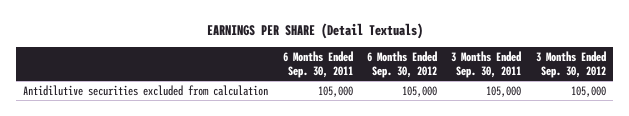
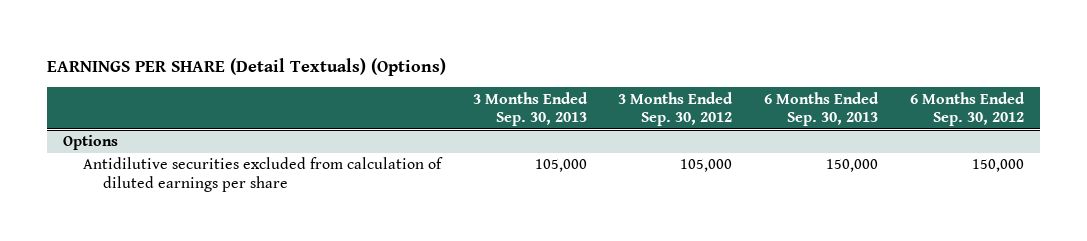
- EARNINGS PER SHARE (Detail Textuals)
+ EARNINGS PER SHARE (Detail Textuals) (Options)
- | 6 Months Ended Sep. 30, 2011 | 6 Months Ended Sep. 30, 2012 | 3 Months Ended Sep. 30, 2011 | 3 Months Ended Sep. 30, 2012
+ | 3 Months Ended Sep. 30, 2013 | 3 Months Ended Sep. 30, 2012 | 6 Months Ended Sep. 30, 2013 | 6 Months Ended Sep. 30, 2012
- Antidilutive securities excluded from calculation | 105,000 | 105,000 | 105,000 | 105,000
+ Options
+ Antidilutive securities excluded from calculation of diluted earnings per share | 105,000 | 105,000 | 150,000 | 150,000

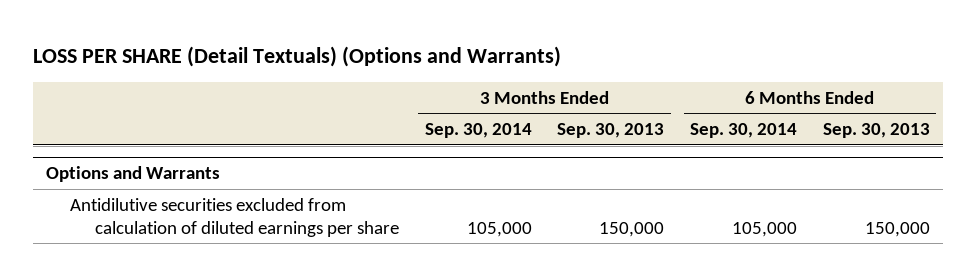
- EARNINGS PER SHARE (Detail Textuals) (Options)
+ LOSS PER SHARE (Detail Textuals) (Options and Warrants)
- | 3 Months Ended Sep. 30, 2013 | 3 Months Ended Sep. 30, 2012 | 6 Months Ended Sep. 30, 2013 | 6 Months Ended Sep. 30, 2012
+ | 3 Months Ended Sep. 30, 2014 | 3 Months Ended Sep. 30, 2013 | 6 Months Ended Sep. 30, 2014 | 6 Months Ended Sep. 30, 2013
- Options
- Antidilutive securities excluded from calculation of diluted earnings per share | 105,000 | 105,000 | 150,000 | 150,000
+ Options and Warrants
+ Antidilutive securities excluded from calculation of diluted earnings per share | 105,000 | 150,000 | 105,000 | 150,000

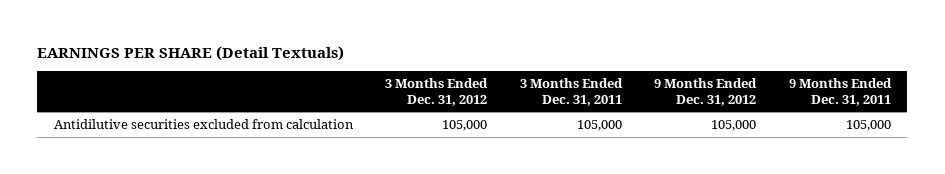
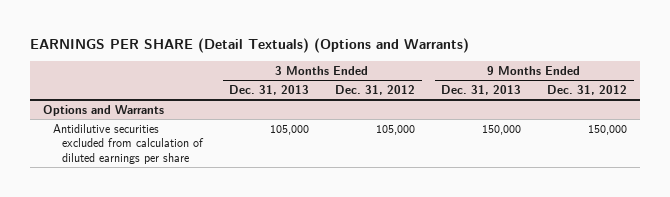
- EARNINGS PER SHARE (Detail Textuals)
+ EARNINGS PER SHARE (Detail Textuals) (Options and Warrants)
- | 3 Months Ended Dec. 31, 2012 | 3 Months Ended Dec. 31, 2011 | 9 Months Ended Dec. 31, 2012 | 9 Months Ended Dec. 31, 2011
+ | 3 Months Ended Dec. 31, 2013 | 3 Months Ended Dec. 31, 2012 | 9 Months Ended Dec. 31, 2013 | 9 Months Ended Dec. 31, 2012
- Antidilutive securities excluded from calculation | 105,000 | 105,000 | 105,000 | 105,000
+ Options and Warrants
+ Antidilutive securities excluded from calculation of diluted earnings per share | 105,000 | 105,000 | 150,000 | 150,000

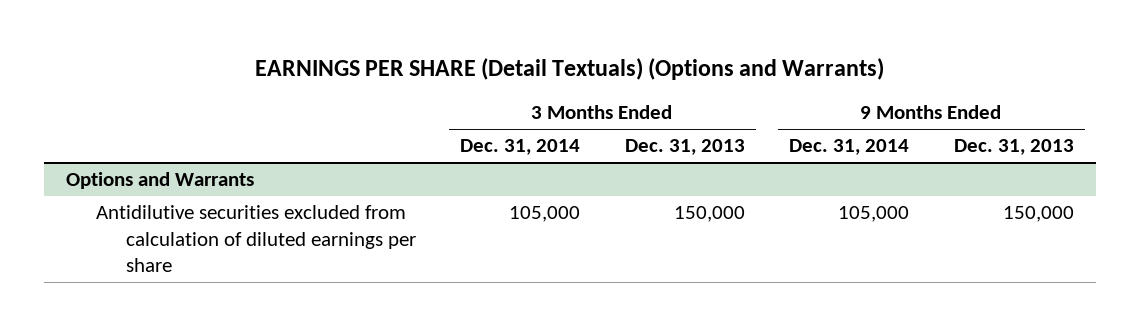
- | 3 Months Ended Dec. 31, 2013 | 3 Months Ended Dec. 31, 2012 | 9 Months Ended Dec. 31, 2013 | 9 Months Ended Dec. 31, 2012
+ | 3 Months Ended Dec. 31, 2014 | 3 Months Ended Dec. 31, 2013 | 9 Months Ended Dec. 31, 2014 | 9 Months Ended Dec. 31, 2013
@ Options and Warrants
- Antidilutive securities excluded from calculation of diluted earnings per share | 105,000 | 105,000 | 150,000 | 150,000
+ Antidilutive securities excluded from calculation of diluted earnings per share | 105,000 | 150,000 | 105,000 | 150,000

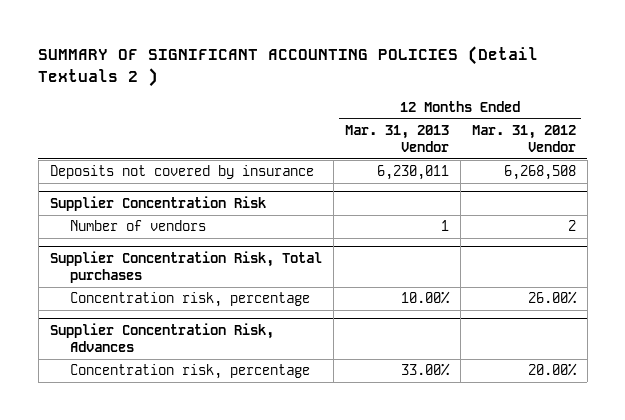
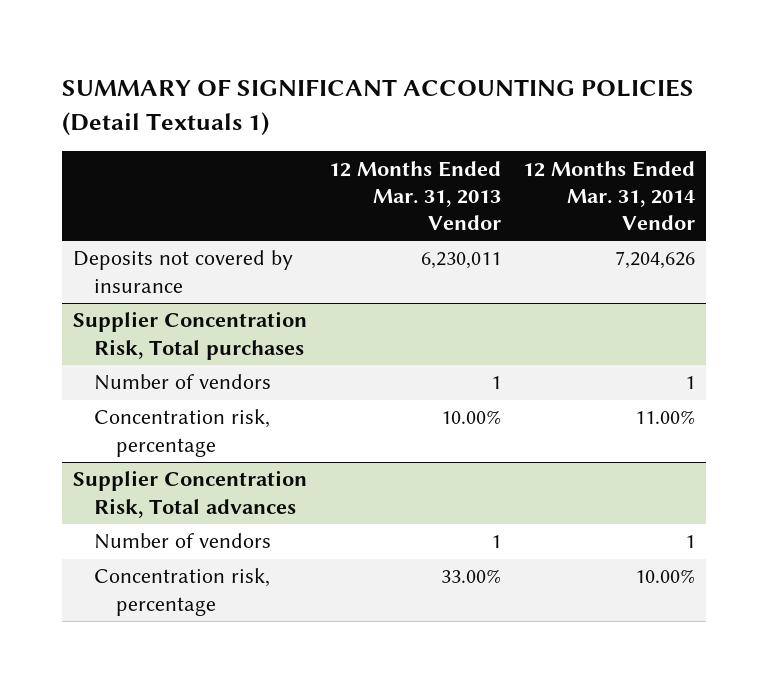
- SUMMARY OF SIGNIFICANT ACCOUNTING POLICIES (Detail Textuals 2 )
+ SUMMARY OF SIGNIFICANT ACCOUNTING POLICIES (Detail Textuals 1)
- | 12 Months Ended Mar. 31, 2013 Vendor | 12 Months Ended Mar. 31, 2012 Vendor
+ | 12 Months Ended Mar. 31, 2013 Vendor | 12 Months Ended Mar. 31, 2014 Vendor
- Supplier Concentration Risk
- Number of vendors | 1 | 2
@ Supplier Concentration Risk, Total purchases
+ Number of vendors | 1 | 1
- Supplier Concentration Risk, Advances
+ Supplier Concentration Risk, Total advances
+ Number of vendors | 1 | 1

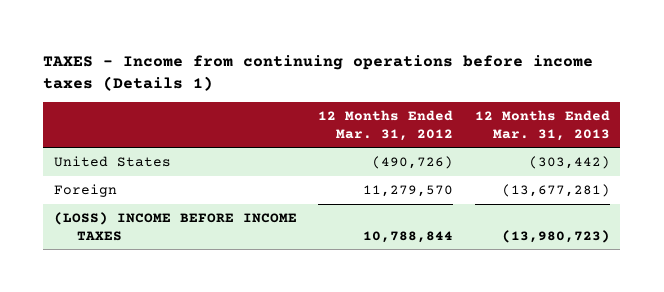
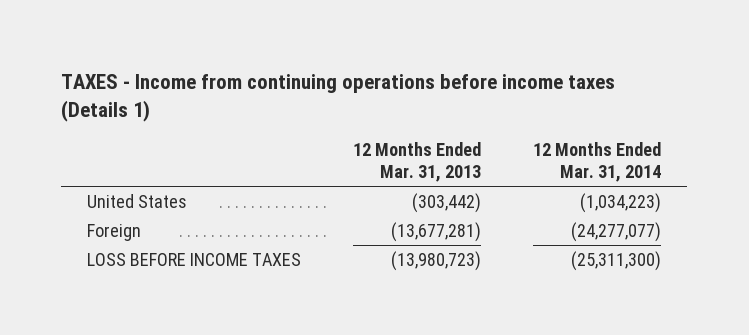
- | 12 Months Ended Mar. 31, 2012 | 12 Months Ended Mar. 31, 2013
+ | 12 Months Ended Mar. 31, 2013 | 12 Months Ended Mar. 31, 2014
- (LOSS) INCOME BEFORE INCOME TAXES | 10,788,844 | (13,980,723)
+ LOSS BEFORE INCOME TAXES | (13,980,723) | (25,311,300)

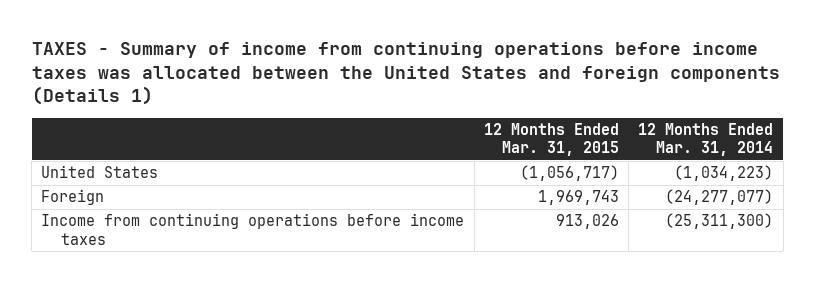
- TAXES - Income from continuing operations before income taxes (Details 1)
+ TAXES - Summary of income from continuing operations before income taxes was allocated between the United States and foreign components (Details 1)
- | 12 Months Ended Mar. 31, 2013 | 12 Months Ended Mar. 31, 2014
+ | 12 Months Ended Mar. 31, 2015 | 12 Months Ended Mar. 31, 2014
- LOSS BEFORE INCOME TAXES | (13,980,723) | (25,311,300)
+ Income from continuing operations before income taxes | 913,026 | (25,311,300)

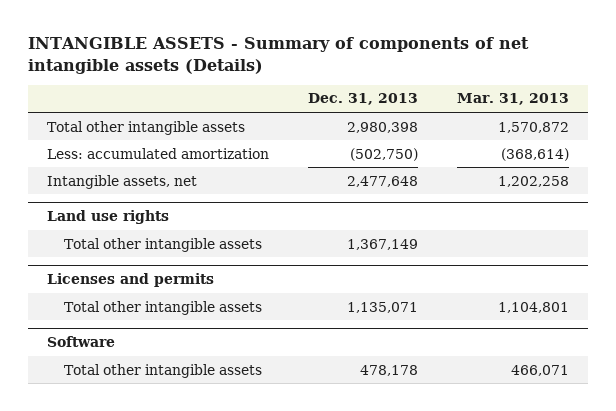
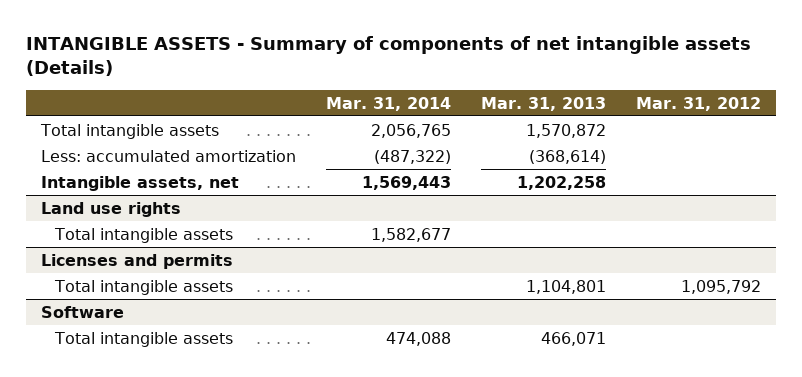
- | Dec. 31, 2013 | Mar. 31, 2013
+ | Mar. 31, 2014 | Mar. 31, 2013 | Mar. 31, 2012
- Total other intangible assets | 2,980,398 | 1,570,872
+ Total intangible assets | 2,056,765 | 1,570,872 |
@ Land use rights
- Total other intangible assets | 1,367,149 |
+ Total intangible assets | 1,582,677 | |
@ Licenses and permits
- Total other intangible assets | 1,135,071 | 1,104,801
+ Total intangible assets | | 1,104,801 | 1,095,792
@ Software
- Total other intangible assets | 478,178 | 466,071
+ Total intangible assets | 474,088 | 466,071 |

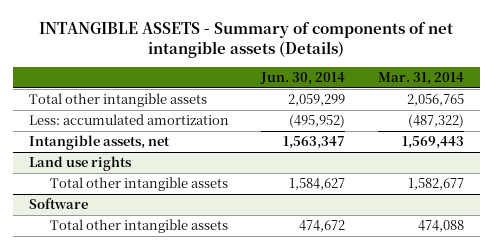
- | Mar. 31, 2014 | Mar. 31, 2013 | Mar. 31, 2012
+ | Jun. 30, 2014 | Mar. 31, 2014
- Total intangible assets | 2,056,765 | 1,570,872 |
+ Total other intangible assets | 2,059,299 | 2,056,765
@ Land use rights
- Total intangible assets | 1,582,677 | |
- Licenses and permits
- Total intangible assets | | 1,104,801 | 1,095,792
@ Land use rights
+ Total other intangible assets | 1,584,627 | 1,582,677
@ Software
- Total intangible assets | 474,088 | 466,071 |
+ Total other intangible assets | 474,672 | 474,088

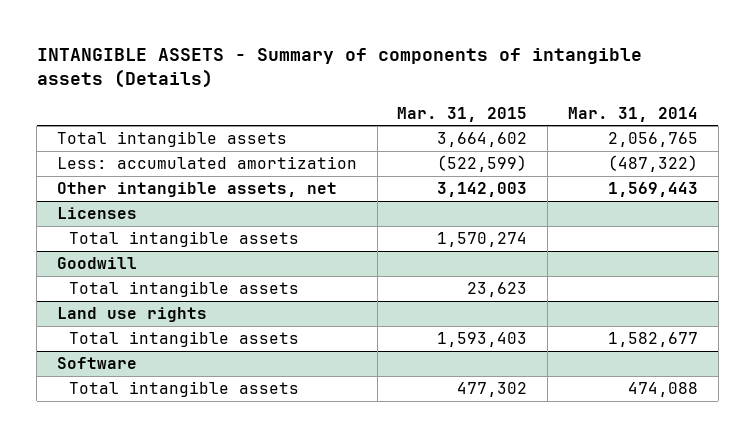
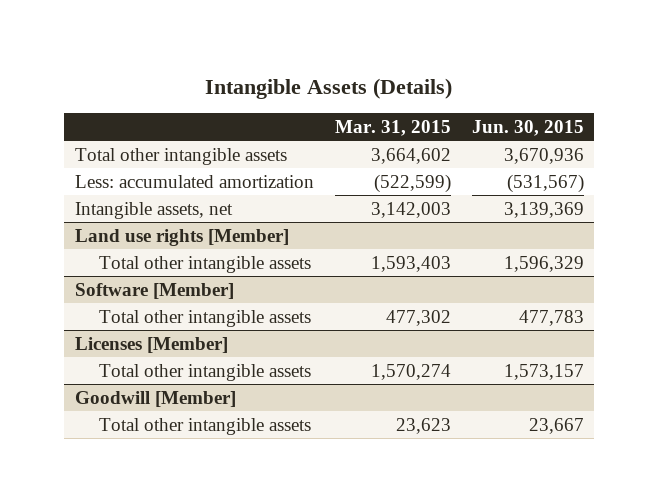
- INTANGIBLE ASSETS - Summary of components of intangible assets (Details)
+ Intangible Assets (Details)
- | Mar. 31, 2015 | Mar. 31, 2014
+ | Mar. 31, 2015 | Jun. 30, 2015
- Total intangible assets | 3,664,602 | 2,056,765
+ Total other intangible assets | 3,664,602 | 3,670,936
- Other intangible assets, net | 3,142,003 | 1,569,443
- Licenses
- Total intangible assets | 1,570,274 |
- Goodwill
- Total intangible assets | 23,623 |
- Land use rights
- Total intangible assets | 1,593,403 | 1,582,677
- Software
- Total intangible assets | 477,302 | 474,088
+ Intangible assets, net | 3,142,003 | 3,139,369
+ Land use rights [Member]
+ Total other intangible assets | 1,593,403 | 1,596,329
+ Software [Member]
+ Total other intangible assets | 477,302 | 477,783
+ Licenses [Member]
+ Total other intangible assets | 1,570,274 | 1,573,157
+ Goodwill [Member]
+ Total other intangible assets | 23,623 | 23,667

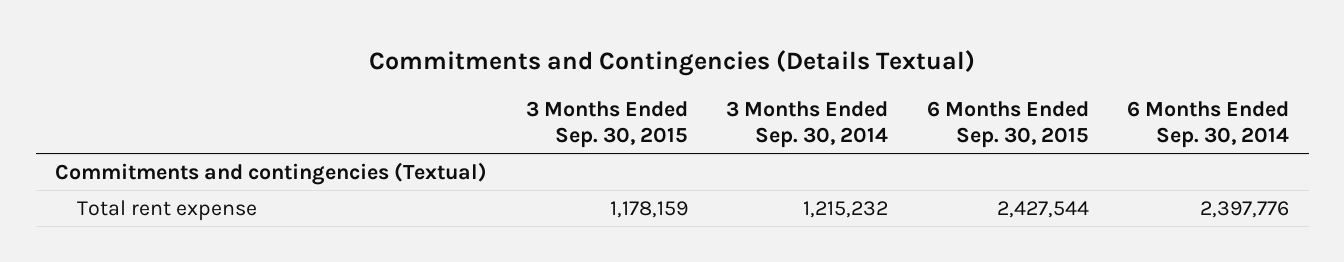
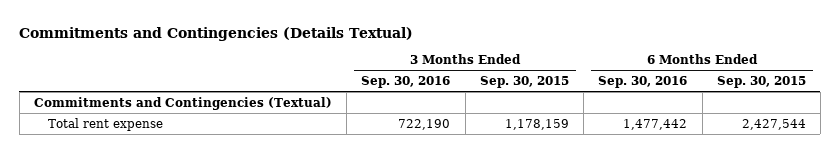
- | 3 Months Ended Sep. 30, 2015 | 3 Months Ended Sep. 30, 2014 | 6 Months Ended Sep. 30, 2015 | 6 Months Ended Sep. 30, 2014
+ | 3 Months Ended Sep. 30, 2016 | 3 Months Ended Sep. 30, 2015 | 6 Months Ended Sep. 30, 2016 | 6 Months Ended Sep. 30, 2015
- Commitments and contingencies (Textual)
+ Commitments and Contingencies (Textual)

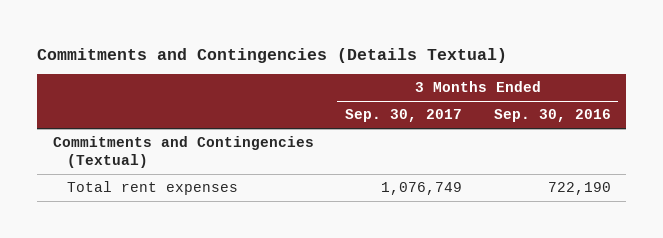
- | 3 Months Ended Sep. 30, 2016 | 3 Months Ended Sep. 30, 2015 | 6 Months Ended Sep. 30, 2016 | 6 Months Ended Sep. 30, 2015
+ | 3 Months Ended Sep. 30, 2017 | 3 Months Ended Sep. 30, 2016
- Total rent expense | 722,190 | 1,178,159 | 1,477,442 | 2,427,544
+ Total rent expenses | 1,076,749 | 722,190

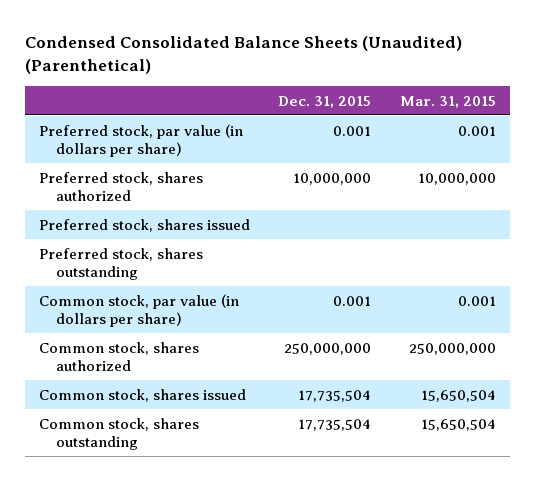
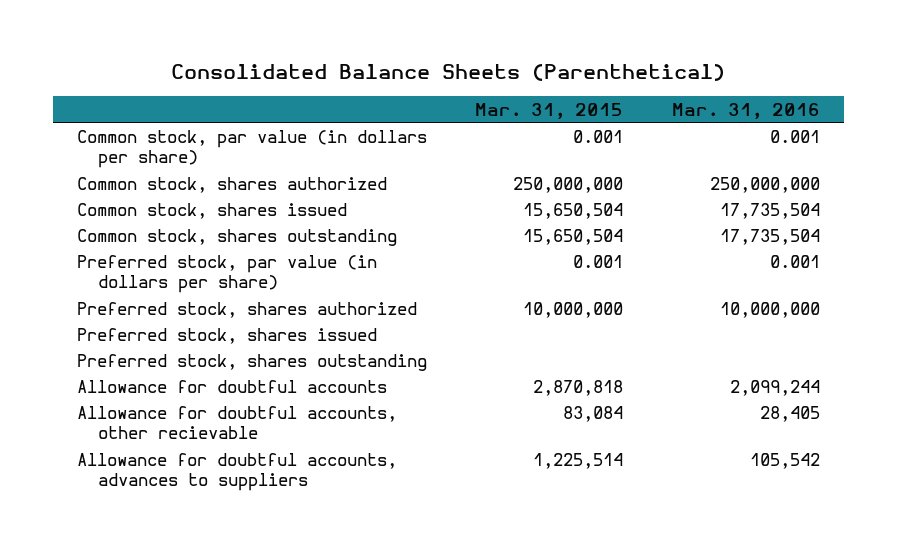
- Condensed Consolidated Balance Sheets (Unaudited) (Parenthetical)
+ Consolidated Balance Sheets (Parenthetical)
- | Dec. 31, 2015 | Mar. 31, 2015
+ | Mar. 31, 2015 | Mar. 31, 2016
moved down: Preferred stock, par value (in dollars per share) | 0.001 | 0.001
moved down: Preferred stock, shares authorized | 10,000,000 | 10,000,000
moved down: Preferred stock, shares issued
moved down: Preferred stock, shares outstanding
+ Allowance for doubtful accounts | 2,870,818 | 2,099,244
+ Allowance for doubtful accounts, other recievable | 83,084 | 28,405
+ Allowance for doubtful accounts, advances to suppliers | 1,225,514 | 105,542

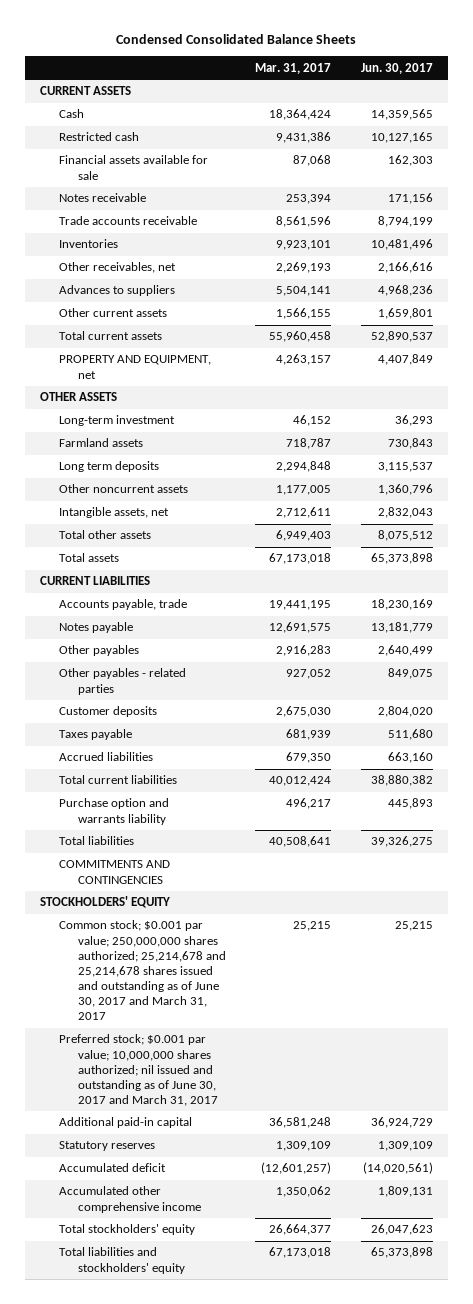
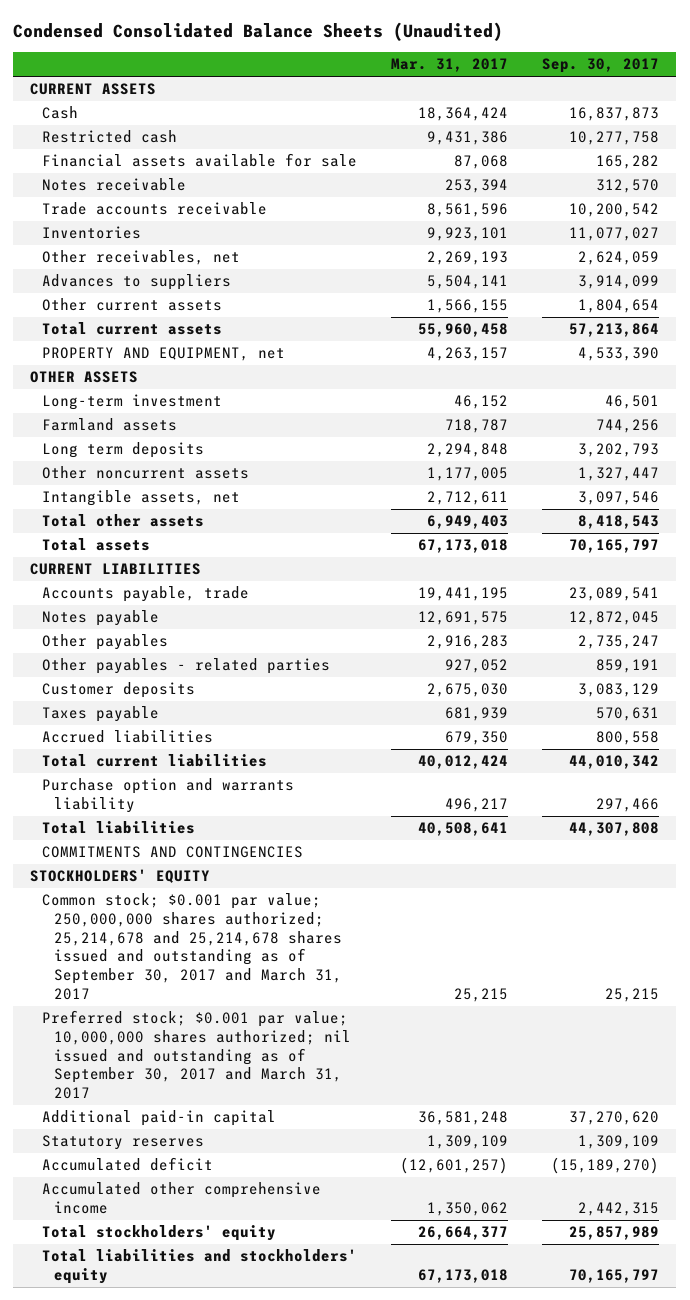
- Condensed Consolidated Balance Sheets
+ Condensed Consolidated Balance Sheets (Unaudited)
- | Mar. 31, 2017 | Jun. 30, 2017
+ | Mar. 31, 2017 | Sep. 30, 2017
- Common stock; $0.001 par value; 250,000,000 shares authorized; 25,214,678 and 25,214,678 shares issued and outstanding as of June 30, 2017 and March 31, 2017 | 25,215 | 25,215
- Preferred stock; $0.001 par value; 10,000,000 shares authorized; nil issued and outstanding as of June 30, 2017 and March 31, 2017
+ Common stock; $0.001 par value; 250,000,000 shares authorized; 25,214,678 and 25,214,678 shares issued and outstanding as of September 30, 2017 and March 31, 2017 | 25,215 | 25,215
+ Preferred stock; $0.001 par value; 10,000,000 shares authorized; nil issued and outstanding as of September 30, 2017 and March 31, 2017

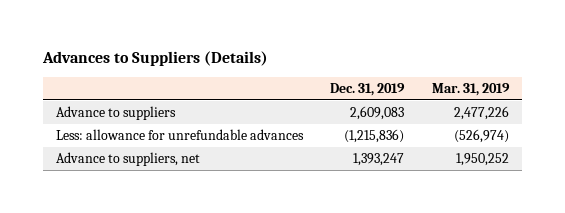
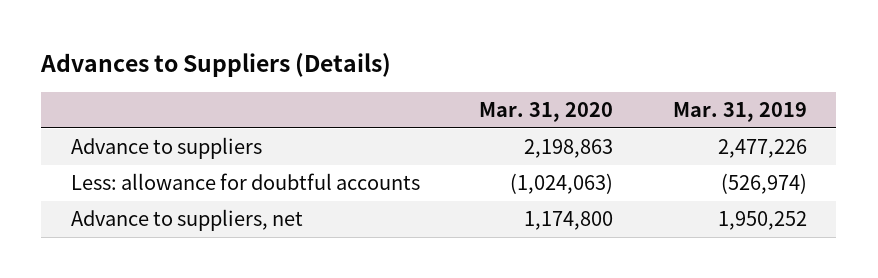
- | Dec. 31, 2019 | Mar. 31, 2019
+ | Mar. 31, 2020 | Mar. 31, 2019
- Less: allowance for unrefundable advances | (1,215,836) | (526,974)
+ Less: allowance for doubtful accounts | (1,024,063) | (526,974)

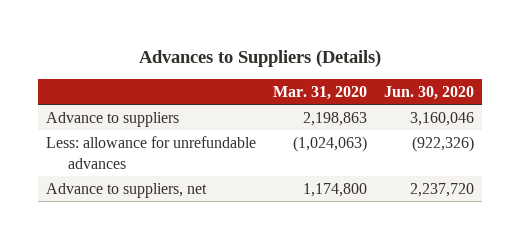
- | Mar. 31, 2020 | Mar. 31, 2019
+ | Mar. 31, 2020 | Jun. 30, 2020
- Less: allowance for doubtful accounts | (1,024,063) | (526,974)
+ Less: allowance for unrefundable advances | (1,024,063) | (922,326)

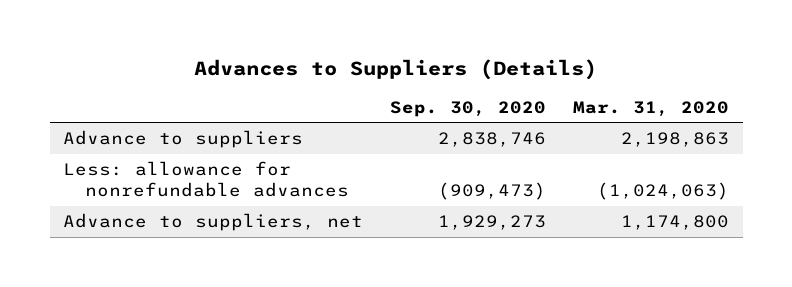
- | Mar. 31, 2020 | Jun. 30, 2020
+ | Sep. 30, 2020 | Mar. 31, 2020
- Less: allowance for unrefundable advances | (1,024,063) | (922,326)
+ Less: allowance for nonrefundable advances | (909,473) | (1,024,063)

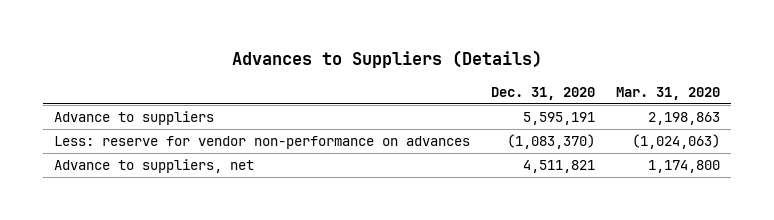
- | Sep. 30, 2020 | Mar. 31, 2020
+ | Dec. 31, 2020 | Mar. 31, 2020
- Less: allowance for nonrefundable advances | (909,473) | (1,024,063)
+ Less: reserve for vendor non-performance on advances | (1,083,370) | (1,024,063)

